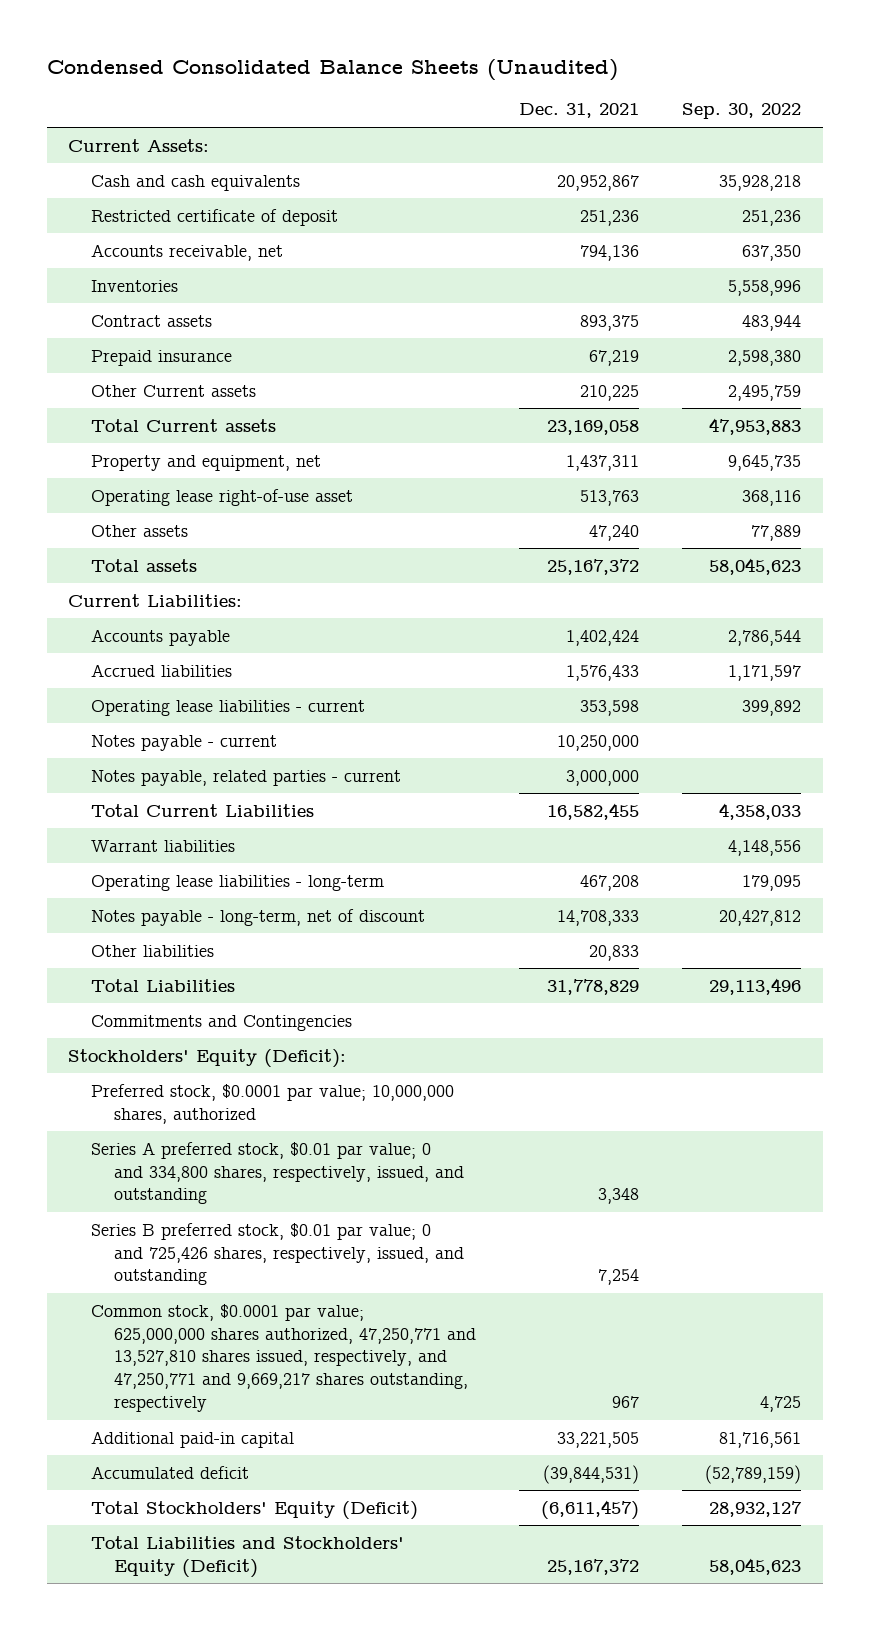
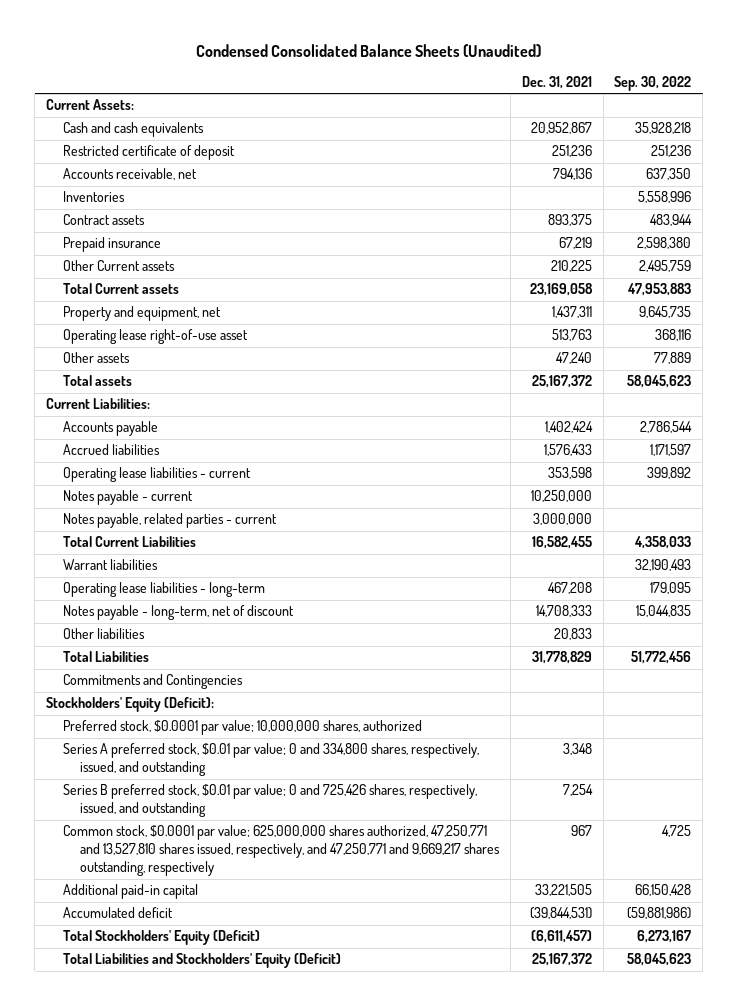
- Warrant liabilities | | 4,148,556
+ Warrant liabilities | | 32,190,493
- Notes payable - long-term, net of discount | 14,708,333 | 20,427,812
+ Notes payable - long-term, net of discount | 14,708,333 | 15,044,835
- Total Liabilities | 31,778,829 | 29,113,496
+ Total Liabilities | 31,778,829 | 51,772,456
- Additional paid-in capital | 33,221,505 | 81,716,561
- Accumulated deficit | (39,844,531) | (52,789,159)
- Total Stockholders' Equity (Deficit) | (6,611,457) | 28,932,127
+ Additional paid-in capital | 33,221,505 | 66,150,428
+ Accumulated deficit | (39,844,531) | (59,881,986)
+ Total Stockholders' Equity (Deficit) | (6,611,457) | 6,273,167

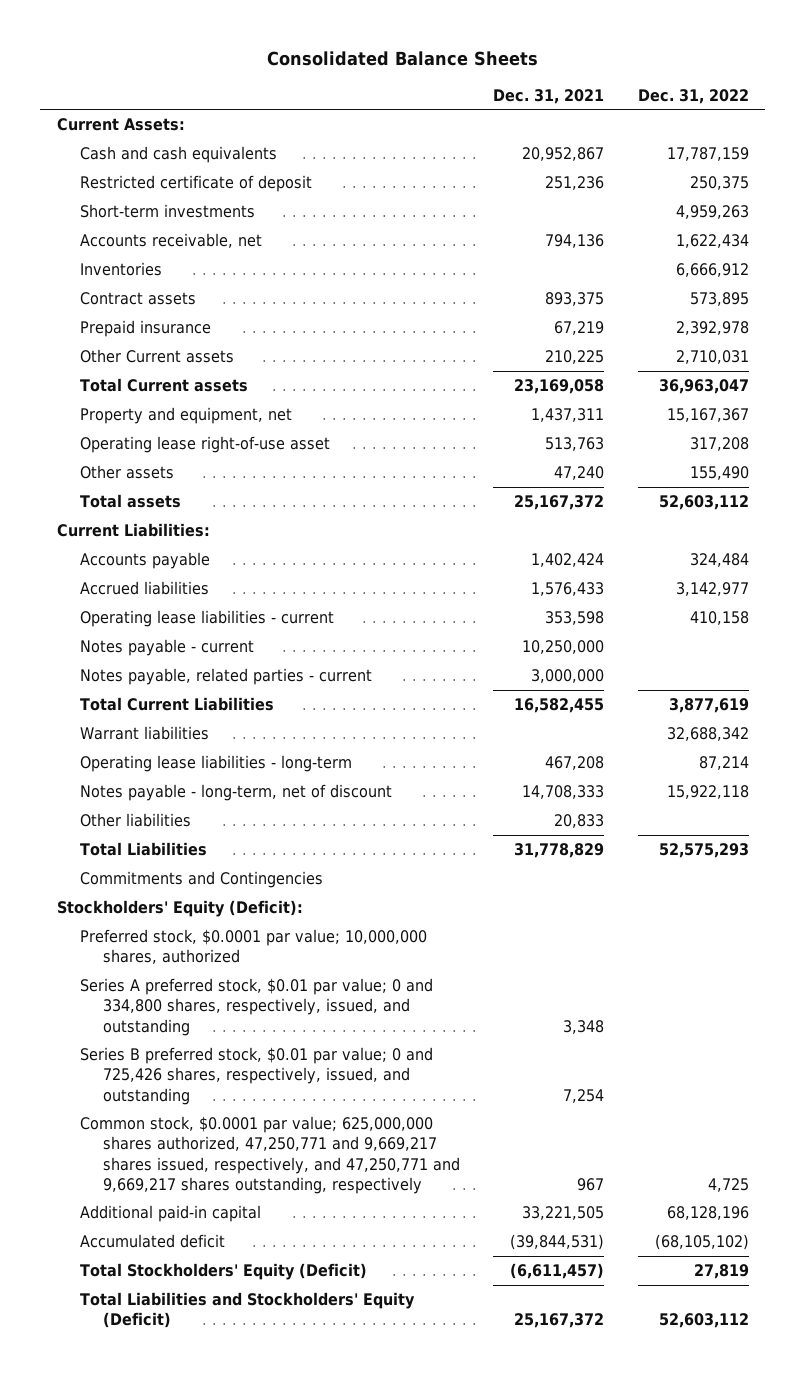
- Condensed Consolidated Balance Sheets (Unaudited)
+ Consolidated Balance Sheets
- | Dec. 31, 2021 | Sep. 30, 2022
+ | Dec. 31, 2021 | Dec. 31, 2022
+ Short-term investments | | 4,959,263
- Common stock, $0.0001 par value; 625,000,000 shares authorized, 47,250,771 and 13,527,810 shares issued, respectively, and 47,250,771 and 9,669,217 shares outstanding, respectively | 967 | 4,725
+ Common stock, $0.0001 par value; 625,000,000 shares authorized, 47,250,771 and 9,669,217 shares issued, respectively, and 47,250,771 and 9,669,217 shares outstanding, respectively | 967 | 4,725

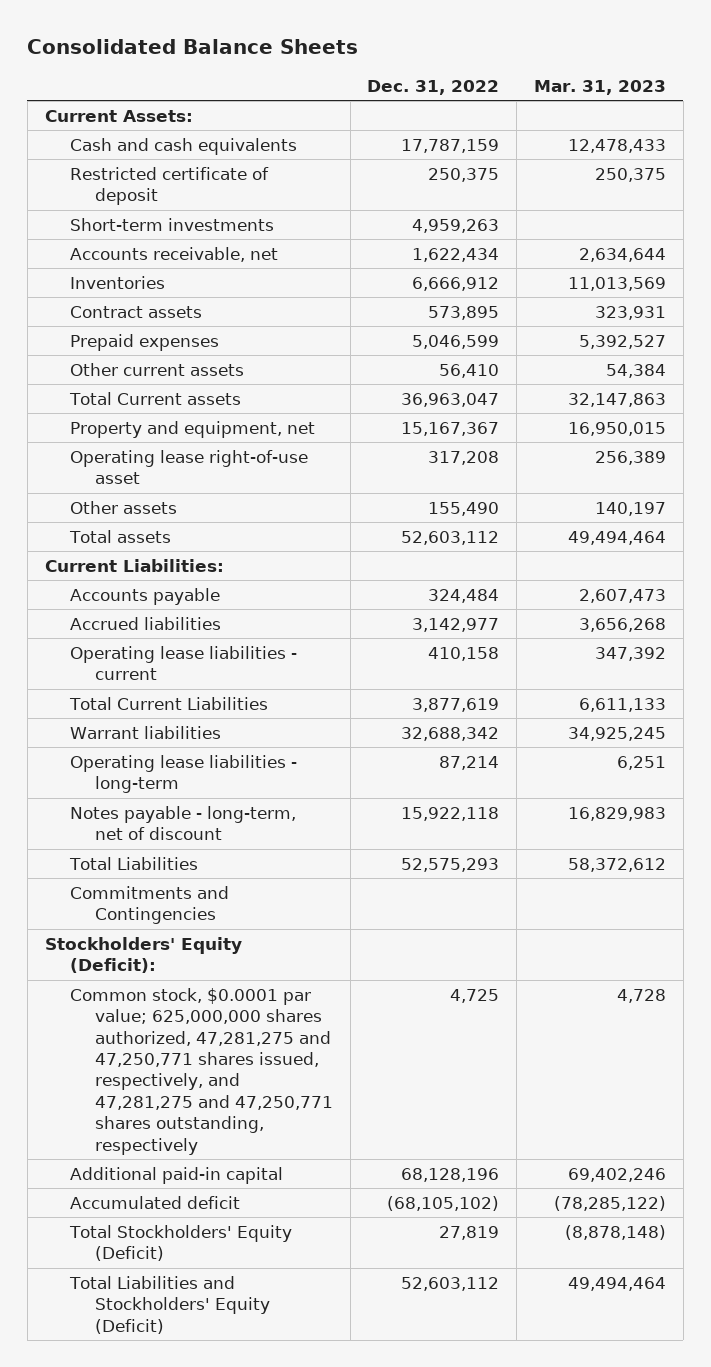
- | Dec. 31, 2021 | Dec. 31, 2022
+ | Dec. 31, 2022 | Mar. 31, 2023
- Prepaid insurance | 67,219 | 2,392,978
- Other Current assets | 210,225 | 2,710,031
+ Prepaid expenses | 5,046,599 | 5,392,527
+ Other current assets | 56,410 | 54,384
- Notes payable - current | 10,250,000 |
- Notes payable, related parties - current | 3,000,000 |
- Other liabilities | 20,833 |
- Preferred stock, $0.0001 par value; 10,000,000 shares, authorized
- Series A preferred stock, $0.01 par value; 0 and 334,800 shares, respectively, issued, and outstanding | 3,348 |
- Series B preferred stock, $0.01 par value; 0 and 725,426 shares, respectively, issued, and outstanding | 7,254 |
- Common stock, $0.0001 par value; 625,000,000 shares authorized, 47,250,771 and 9,669,217 shares issued, respectively, and 47,250,771 and 9,669,217 shares outstanding, respectively | 967 | 4,725
+ Common stock, $0.0001 par value; 625,000,000 shares authorized, 47,281,275 and 47,250,771 shares issued, respectively, and 47,281,275 and 47,250,771 shares outstanding, respectively | 4,725 | 4,728

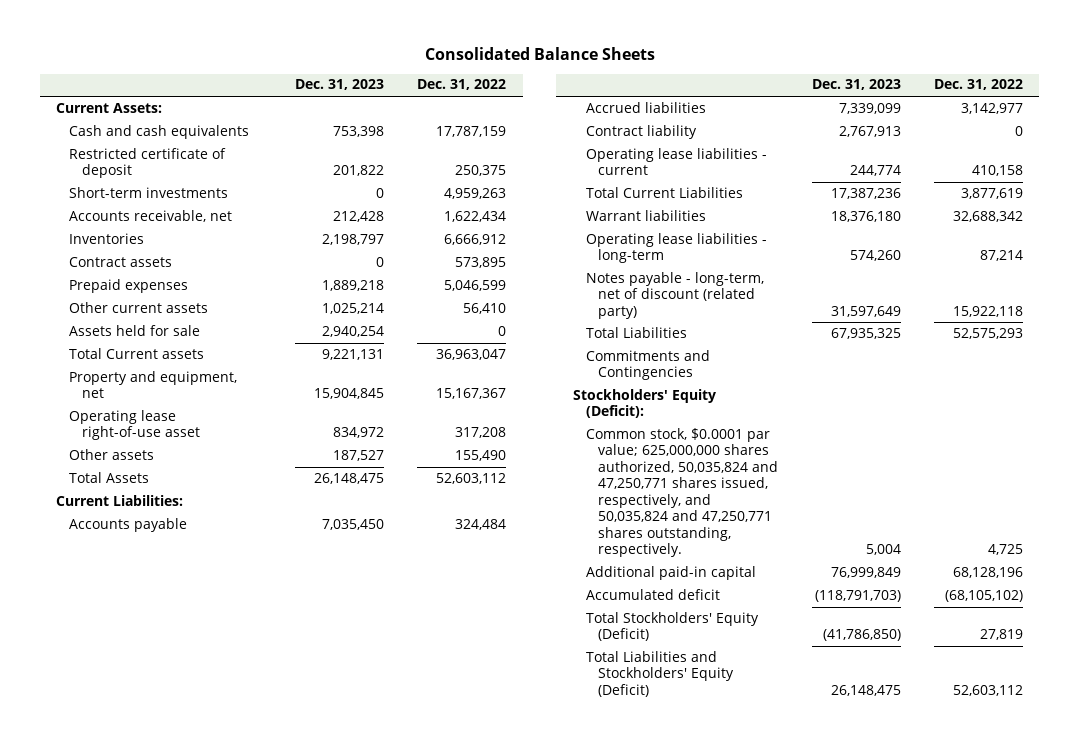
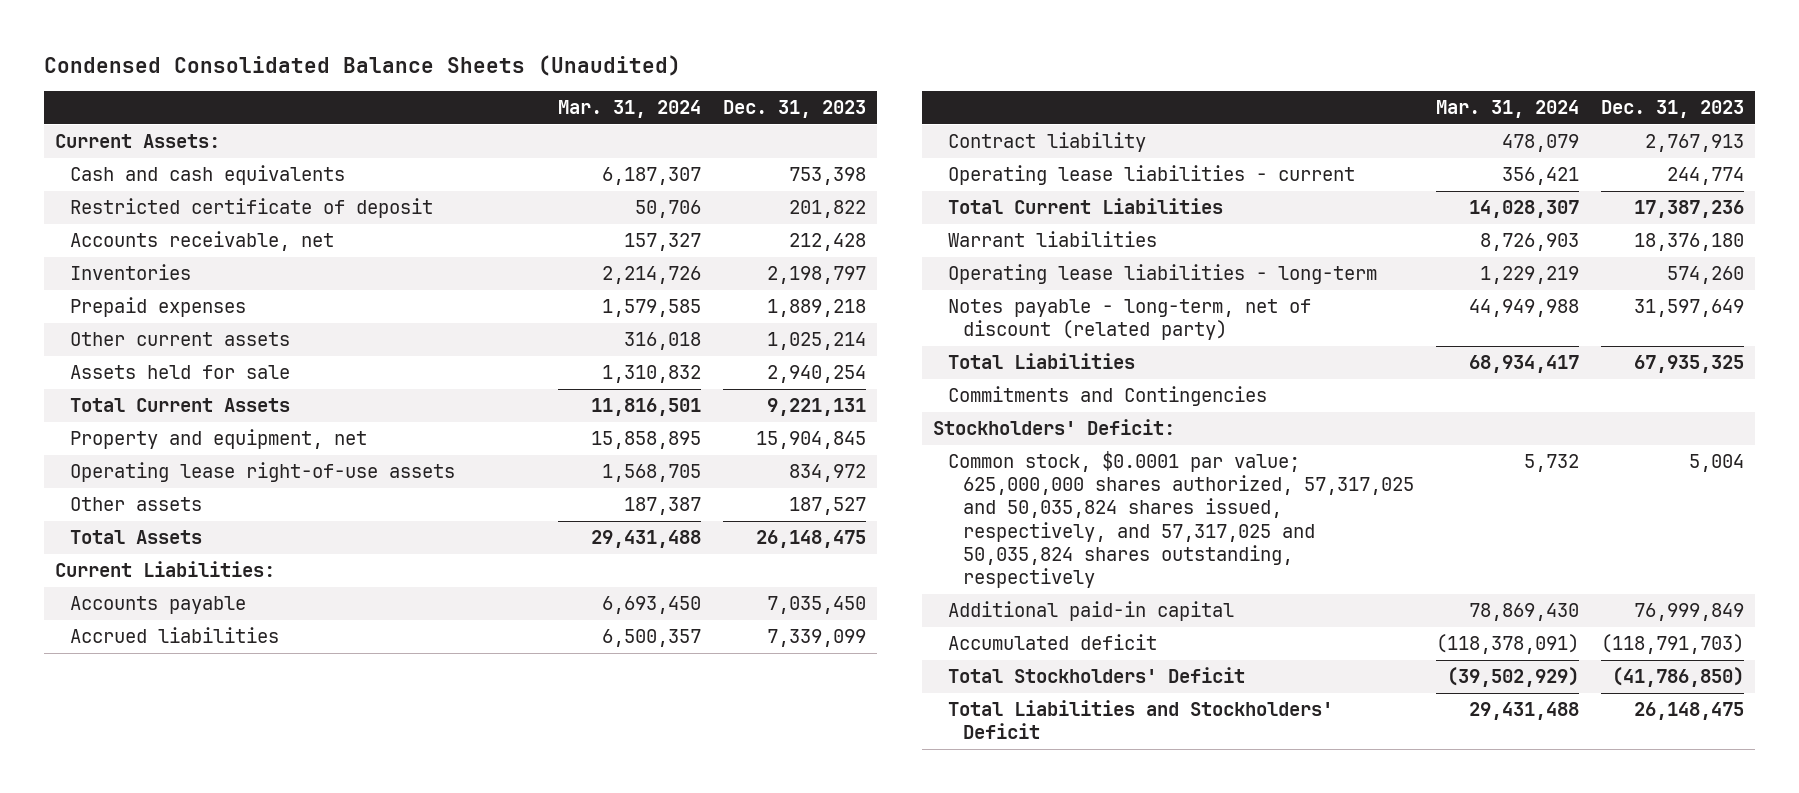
- Consolidated Balance Sheets
+ Condensed Consolidated Balance Sheets (Unaudited)
- | Dec. 31, 2023 | Dec. 31, 2022
+ | Mar. 31, 2024 | Dec. 31, 2023
- Short-term investments | 0 | 4,959,263
- Contract assets | 0 | 573,895
- Total Current assets | 9,221,131 | 36,963,047
+ Total Current Assets | 11,816,501 | 9,221,131
- Operating lease right-of-use asset | 834,972 | 317,208
+ Operating lease right-of-use assets | 1,568,705 | 834,972
- Stockholders' Equity (Deficit):
- Common stock, $0.0001 par value; 625,000,000 shares authorized, 50,035,824 and 47,250,771 shares issued, respectively, and 50,035,824 and 47,250,771 shares outstanding, respectively. | 5,004 | 4,725
+ Stockholders' Deficit:
+ Common stock, $0.0001 par value; 625,000,000 shares authorized, 57,317,025 and 50,035,824 shares issued, respectively, and 57,317,025 and 50,035,824 shares outstanding, respectively | 5,732 | 5,004
- Total Stockholders' Equity (Deficit) | (41,786,850) | 27,819
- Total Liabilities and Stockholders' Equity (Deficit) | 26,148,475 | 52,603,112
+ Total Stockholders' Deficit | (39,502,929) | (41,786,850)
+ Total Liabilities and Stockholders' Deficit | 29,431,488 | 26,148,475

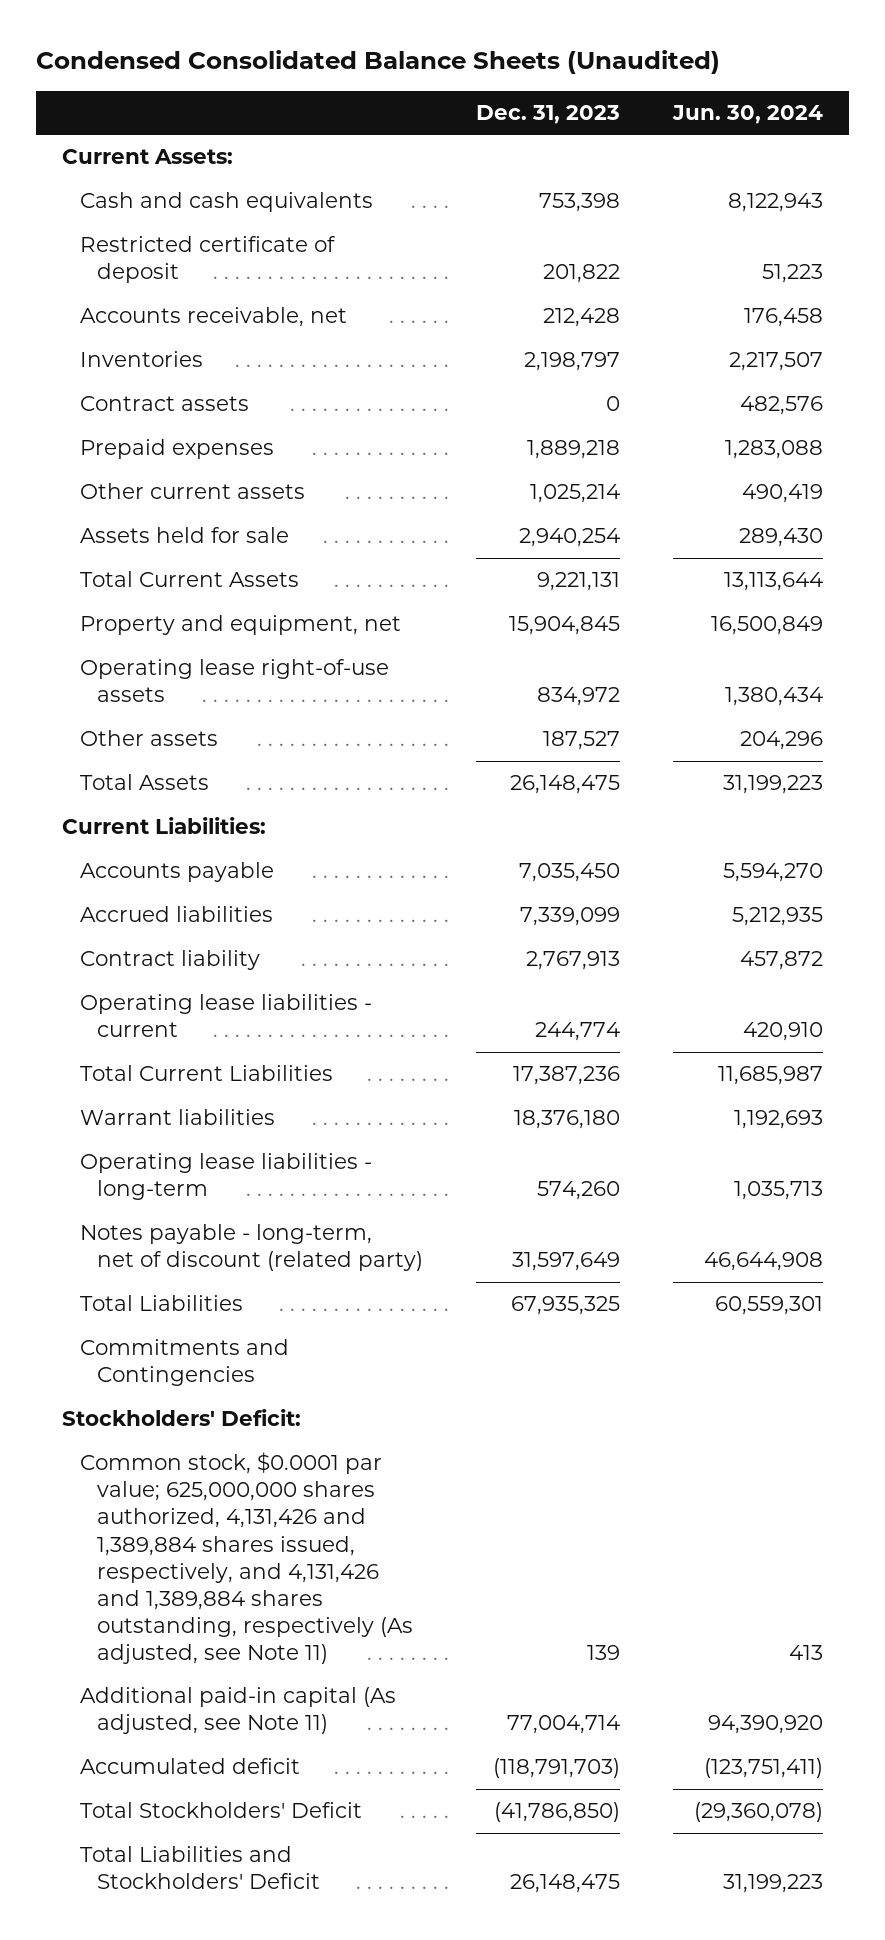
- | Mar. 31, 2024 | Dec. 31, 2023
+ | Dec. 31, 2023 | Jun. 30, 2024
+ Contract assets | 0 | 482,576
- Common stock, $0.0001 par value; 625,000,000 shares authorized, 57,317,025 and 50,035,824 shares issued, respectively, and 57,317,025 and 50,035,824 shares outstanding, respectively | 5,732 | 5,004
- Additional paid-in capital | 78,869,430 | 76,999,849
+ Common stock, $0.0001 par value; 625,000,000 shares authorized, 4,131,426 and 1,389,884 shares issued, respectively, and 4,131,426 and 1,389,884 shares outstanding, respectively (As adjusted, see Note 11) | 139 | 413
+ Additional paid-in capital (As adjusted, see Note 11) | 77,004,714 | 94,390,920

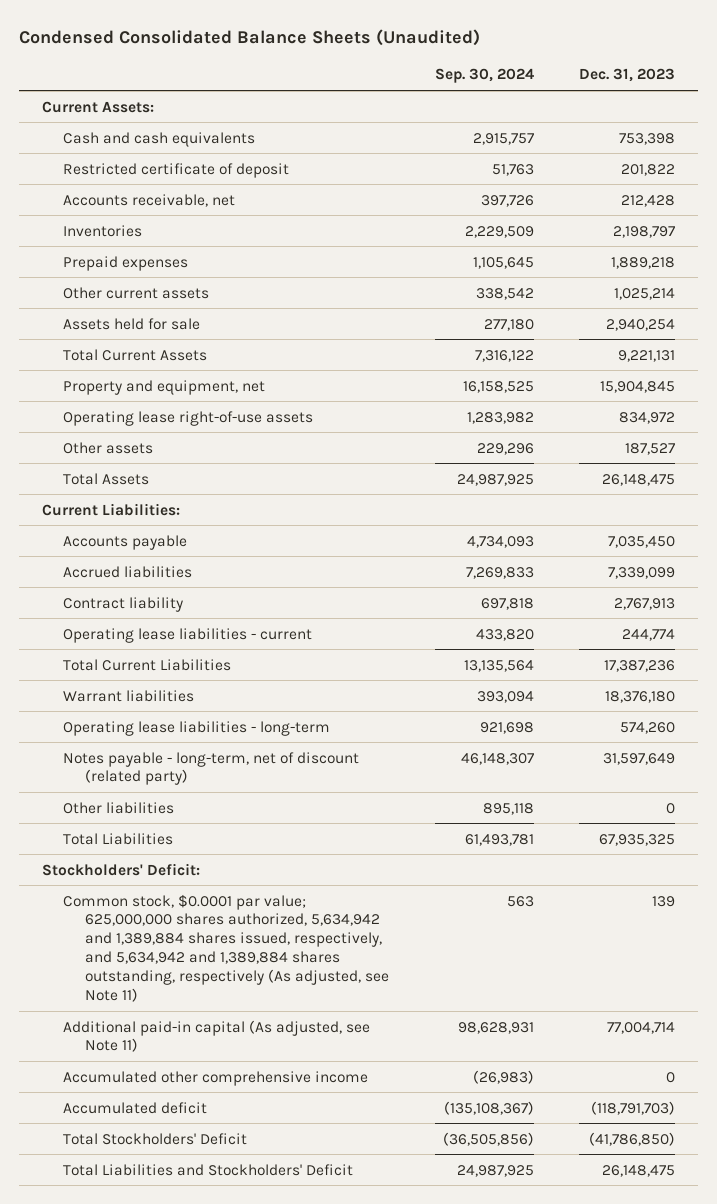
- | Dec. 31, 2023 | Jun. 30, 2024
+ | Sep. 30, 2024 | Dec. 31, 2023
- Contract assets | 0 | 482,576
+ Other liabilities | 895,118 | 0
- Commitments and Contingencies
- Common stock, $0.0001 par value; 625,000,000 shares authorized, 4,131,426 and 1,389,884 shares issued, respectively, and 4,131,426 and 1,389,884 shares outstanding, respectively (As adjusted, see Note 11) | 139 | 413
+ Common stock, $0.0001 par value; 625,000,000 shares authorized, 5,634,942 and 1,389,884 shares issued, respectively, and 5,634,942 and 1,389,884 shares outstanding, respectively (As adjusted, see Note 11) | 563 | 139
+ Accumulated other comprehensive income | (26,983) | 0

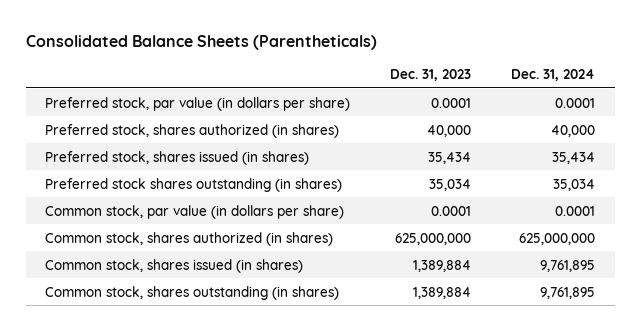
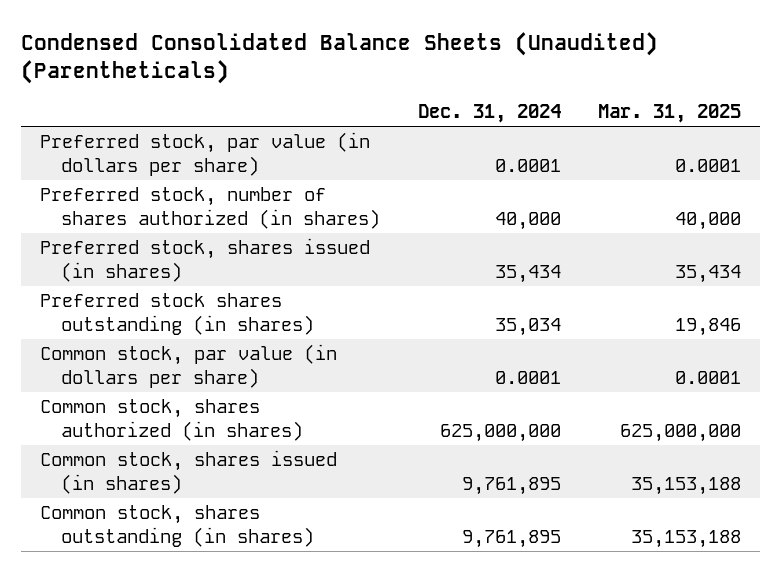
- Consolidated Balance Sheets (Parentheticals)
+ Condensed Consolidated Balance Sheets (Unaudited) (Parentheticals)
- | Dec. 31, 2023 | Dec. 31, 2024
+ | Dec. 31, 2024 | Mar. 31, 2025
- Preferred stock, shares authorized (in shares) | 40,000 | 40,000
+ Preferred stock, number of shares authorized (in shares) | 40,000 | 40,000

